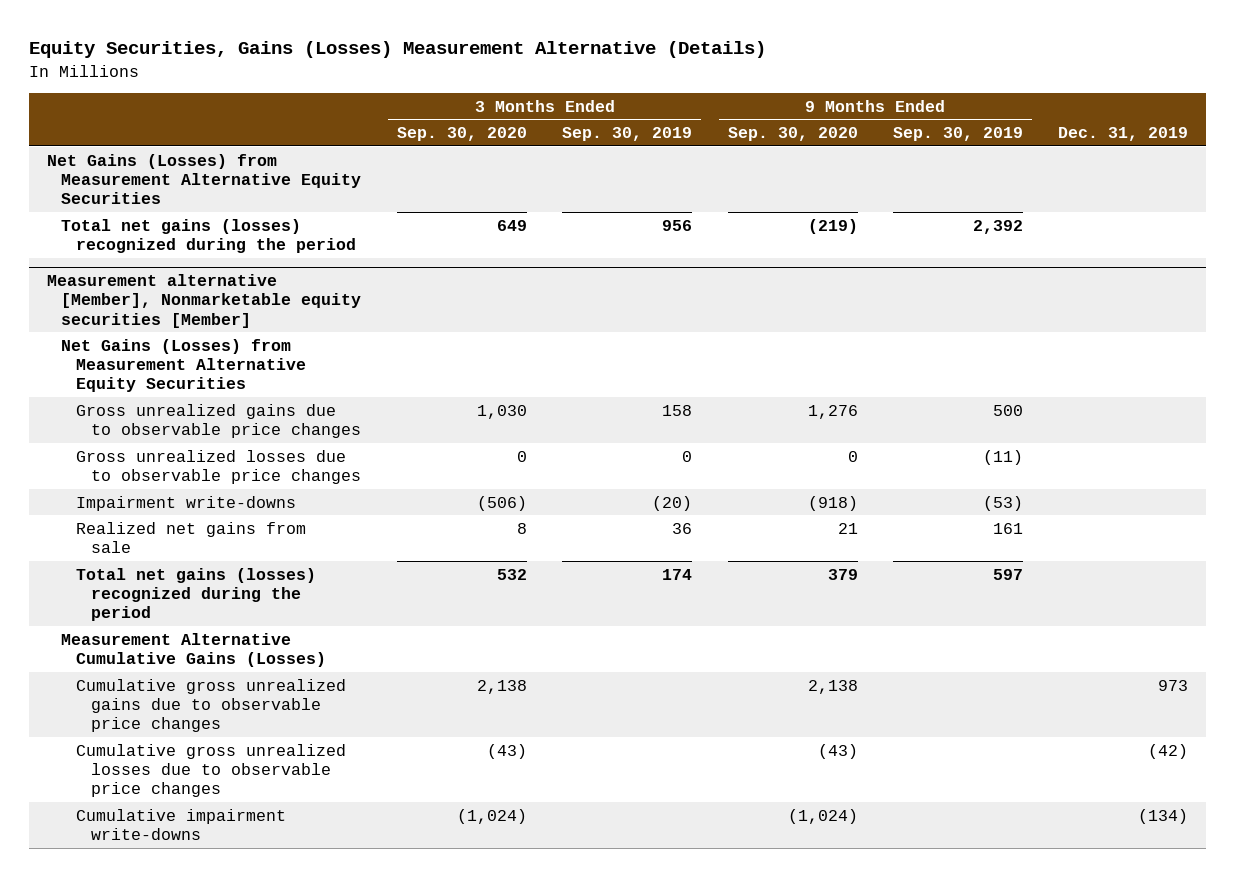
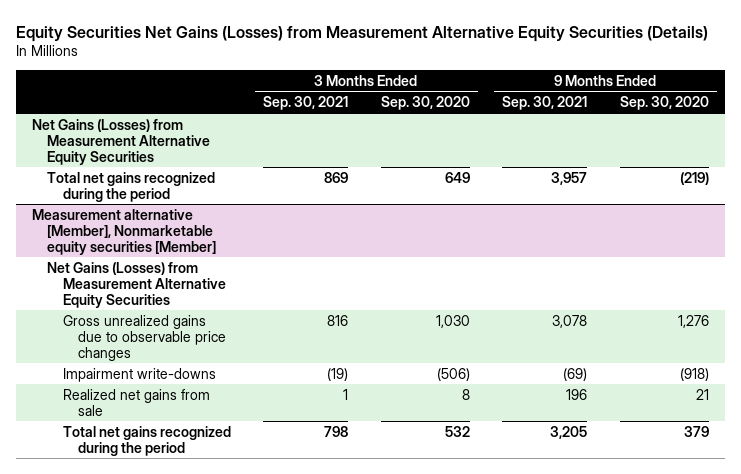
- Equity Securities, Gains (Losses) Measurement Alternative (Details)
+ Equity Securities Net Gains (Losses) from Measurement Alternative Equity Securities (Details)
- | 3 Months Ended Sep. 30, 2020 | 3 Months Ended Sep. 30, 2019 | 9 Months Ended Sep. 30, 2020 | 9 Months Ended Sep. 30, 2019 | Dec. 31, 2019
+ | 3 Months Ended Sep. 30, 2021 | 3 Months Ended Sep. 30, 2020 | 9 Months Ended Sep. 30, 2021 | 9 Months Ended Sep. 30, 2020
- Total net gains (losses) recognized during the period | 649 | 956 | (219) | 2,392 |
+ Total net gains recognized during the period | 869 | 649 | 3,957 | (219)
@ Measurement alternative [Member], Nonmarketable equity securities [Member]
- Gross unrealized losses due to observable price changes | 0 | 0 | 0 | (11) |
- Total net gains (losses) recognized during the period | 532 | 174 | 379 | 597 |
- Measurement Alternative Cumulative Gains (Losses)
- Cumulative gross unrealized gains due to observable price changes | 2,138 | | 2,138 | | 973
- Cumulative gross unrealized losses due to observable price changes | (43) | | (43) | | (42)
- Cumulative impairment write-downs | (1,024) | | (1,024) | | (134)
+ Total net gains recognized during the period | 798 | 532 | 3,205 | 379

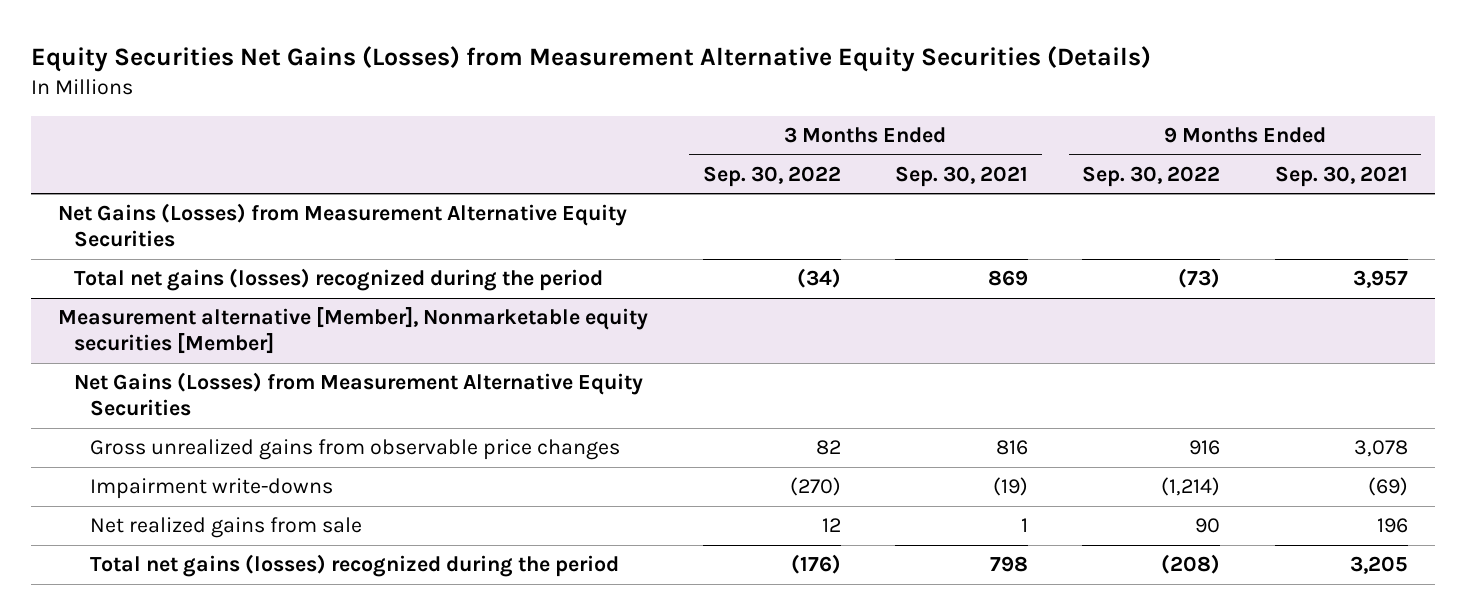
- | 3 Months Ended Sep. 30, 2021 | 3 Months Ended Sep. 30, 2020 | 9 Months Ended Sep. 30, 2021 | 9 Months Ended Sep. 30, 2020
+ | 3 Months Ended Sep. 30, 2022 | 3 Months Ended Sep. 30, 2021 | 9 Months Ended Sep. 30, 2022 | 9 Months Ended Sep. 30, 2021
- Total net gains recognized during the period | 869 | 649 | 3,957 | (219)
+ Total net gains (losses) recognized during the period | (34) | 869 | (73) | 3,957
@ Measurement alternative [Member], Nonmarketable equity securities [Member]
- Gross unrealized gains due to observable price changes | 816 | 1,030 | 3,078 | 1,276
+ Gross unrealized gains from observable price changes | 82 | 816 | 916 | 3,078
- Realized net gains from sale | 1 | 8 | 196 | 21
- Total net gains recognized during the period | 798 | 532 | 3,205 | 379
+ Net realized gains from sale | 12 | 1 | 90 | 196
+ Total net gains (losses) recognized during the period | (176) | 798 | (208) | 3,205

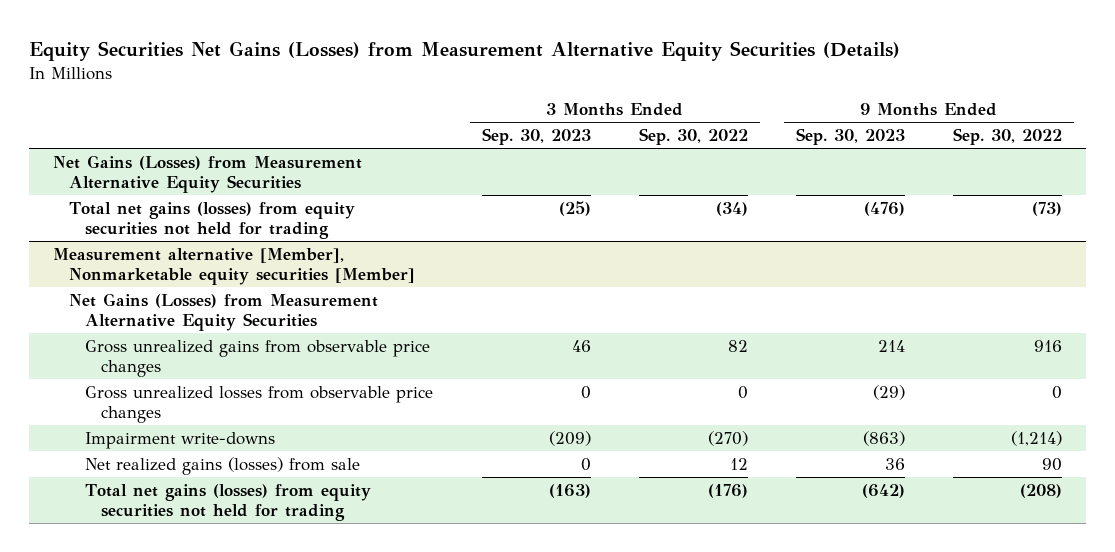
- | 3 Months Ended Sep. 30, 2022 | 3 Months Ended Sep. 30, 2021 | 9 Months Ended Sep. 30, 2022 | 9 Months Ended Sep. 30, 2021
+ | 3 Months Ended Sep. 30, 2023 | 3 Months Ended Sep. 30, 2022 | 9 Months Ended Sep. 30, 2023 | 9 Months Ended Sep. 30, 2022
- Total net gains (losses) recognized during the period | (34) | 869 | (73) | 3,957
+ Total net gains (losses) from equity securities not held for trading | (25) | (34) | (476) | (73)
@ Measurement alternative [Member], Nonmarketable equity securities [Member]
+ Gross unrealized losses from observable price changes | 0 | 0 | (29) | 0
- Net realized gains from sale | 12 | 1 | 90 | 196
- Total net gains (losses) recognized during the period | (176) | 798 | (208) | 3,205
+ Net realized gains (losses) from sale | 0 | 12 | 36 | 90
+ Total net gains (losses) from equity securities not held for trading | (163) | (176) | (642) | (208)

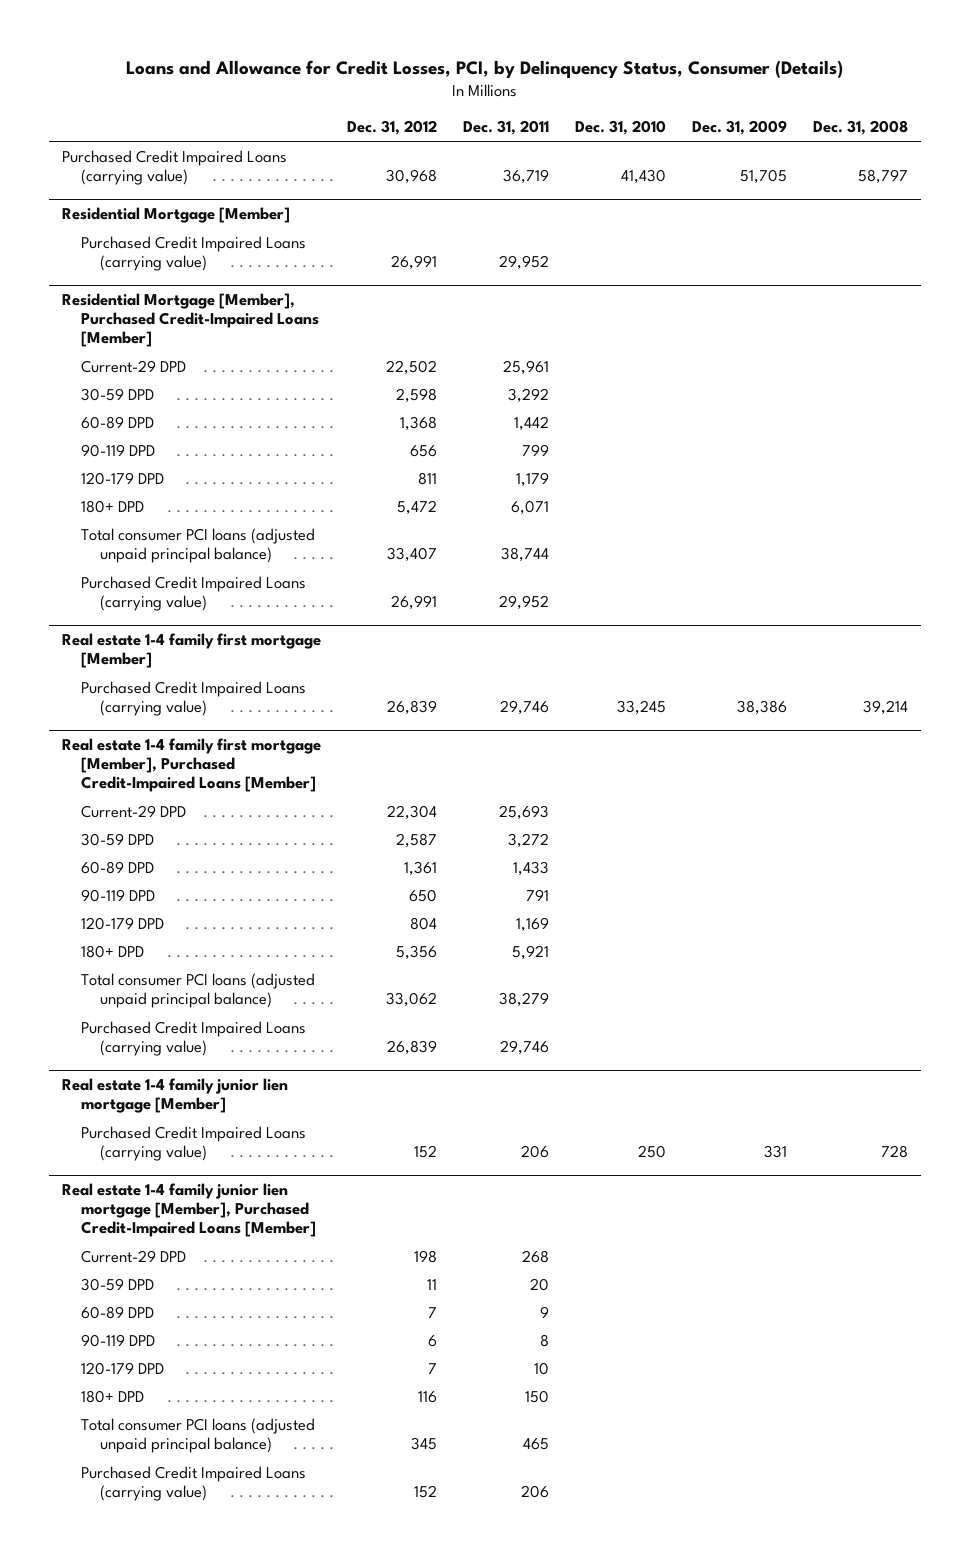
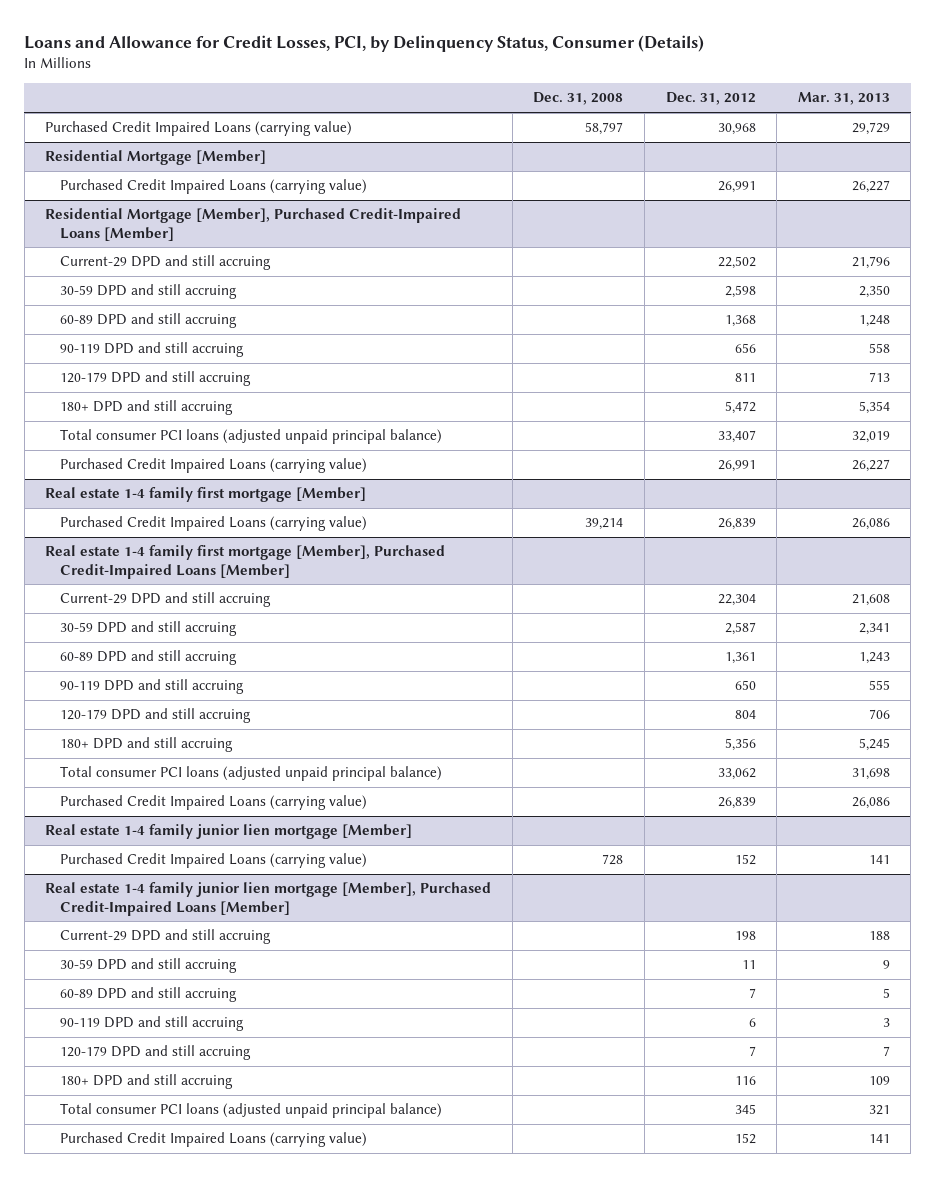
- | Dec. 31, 2012 | Dec. 31, 2011 | Dec. 31, 2010 | Dec. 31, 2009 | Dec. 31, 2008
+ | Dec. 31, 2008 | Dec. 31, 2012 | Mar. 31, 2013
@ Residential Mortgage [Member], Purchased Credit-Impaired Loans [Member]
- Current-29 DPD | 22,502 | 25,961 | | |
- 30-59 DPD | 2,598 | 3,292 | | |
- 60-89 DPD | 1,368 | 1,442 | | |
- 90-119 DPD | 656 | 799 | | |
- 120-179 DPD | 811 | 1,179 | | |
- 180+ DPD | 5,472 | 6,071 | | |
+ Current-29 DPD and still accruing | | 22,502 | 21,796
+ 30-59 DPD and still accruing | | 2,598 | 2,350
+ 60-89 DPD and still accruing | | 1,368 | 1,248
+ 90-119 DPD and still accruing | | 656 | 558
+ 120-179 DPD and still accruing | | 811 | 713
+ 180+ DPD and still accruing | | 5,472 | 5,354
@ Real estate 1-4 family first mortgage [Member], Purchased Credit-Impaired Loans [Member]
- Current-29 DPD | 22,304 | 25,693 | | |
- 30-59 DPD | 2,587 | 3,272 | | |
- 60-89 DPD | 1,361 | 1,433 | | |
- 90-119 DPD | 650 | 791 | | |
- 120-179 DPD | 804 | 1,169 | | |
- 180+ DPD | 5,356 | 5,921 | | |
+ Current-29 DPD and still accruing | | 22,304 | 21,608
+ 30-59 DPD and still accruing | | 2,587 | 2,341
+ 60-89 DPD and still accruing | | 1,361 | 1,243
+ 90-119 DPD and still accruing | | 650 | 555
+ 120-179 DPD and still accruing | | 804 | 706
+ 180+ DPD and still accruing | | 5,356 | 5,245
@ Real estate 1-4 family junior lien mortgage [Member], Purchased Credit-Impaired Loans [Member]
- Current-29 DPD | 198 | 268 | | |
- 30-59 DPD | 11 | 20 | | |
- 60-89 DPD | 7 | 9 | | |
- 90-119 DPD | 6 | 8 | | |
- 120-179 DPD | 7 | 10 | | |
- 180+ DPD | 116 | 150 | | |
+ Current-29 DPD and still accruing | | 198 | 188
+ 30-59 DPD and still accruing | | 11 | 9
+ 60-89 DPD and still accruing | | 7 | 5
+ 90-119 DPD and still accruing | | 6 | 3
+ 120-179 DPD and still accruing | | 7 | 7
+ 180+ DPD and still accruing | | 116 | 109

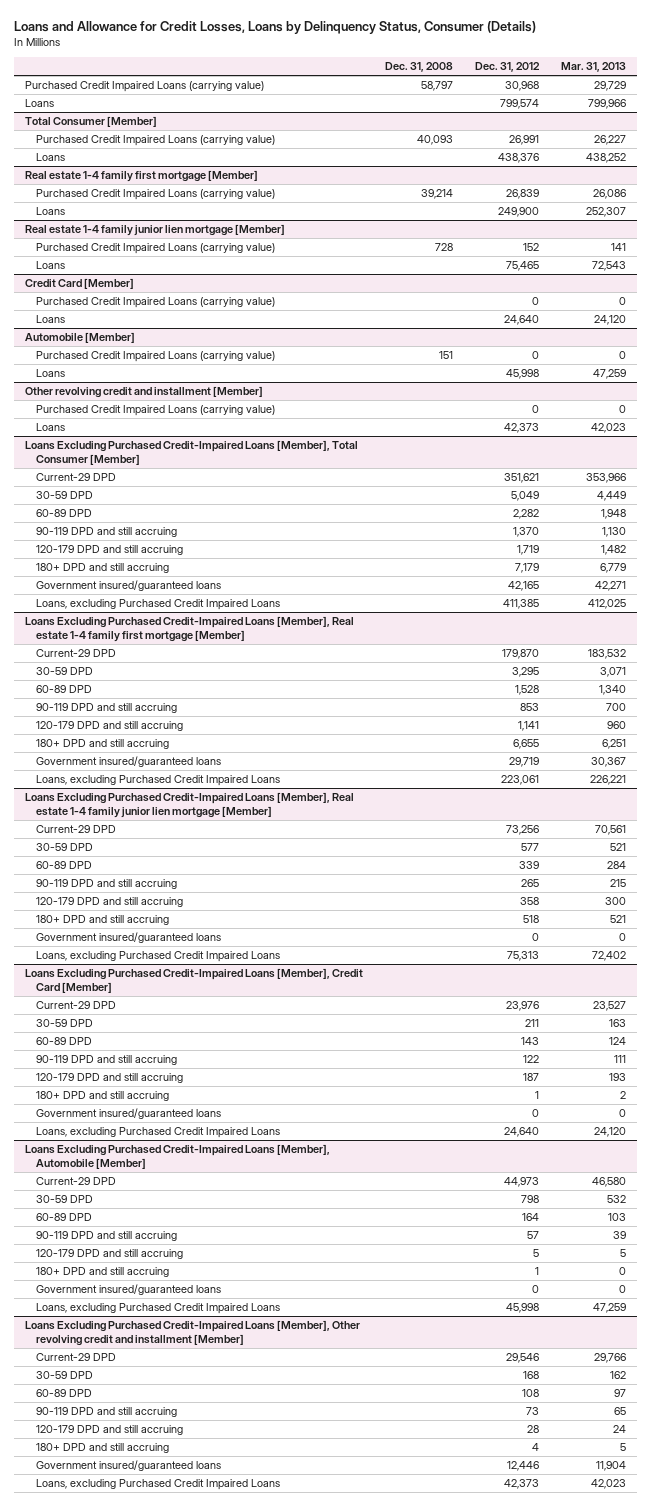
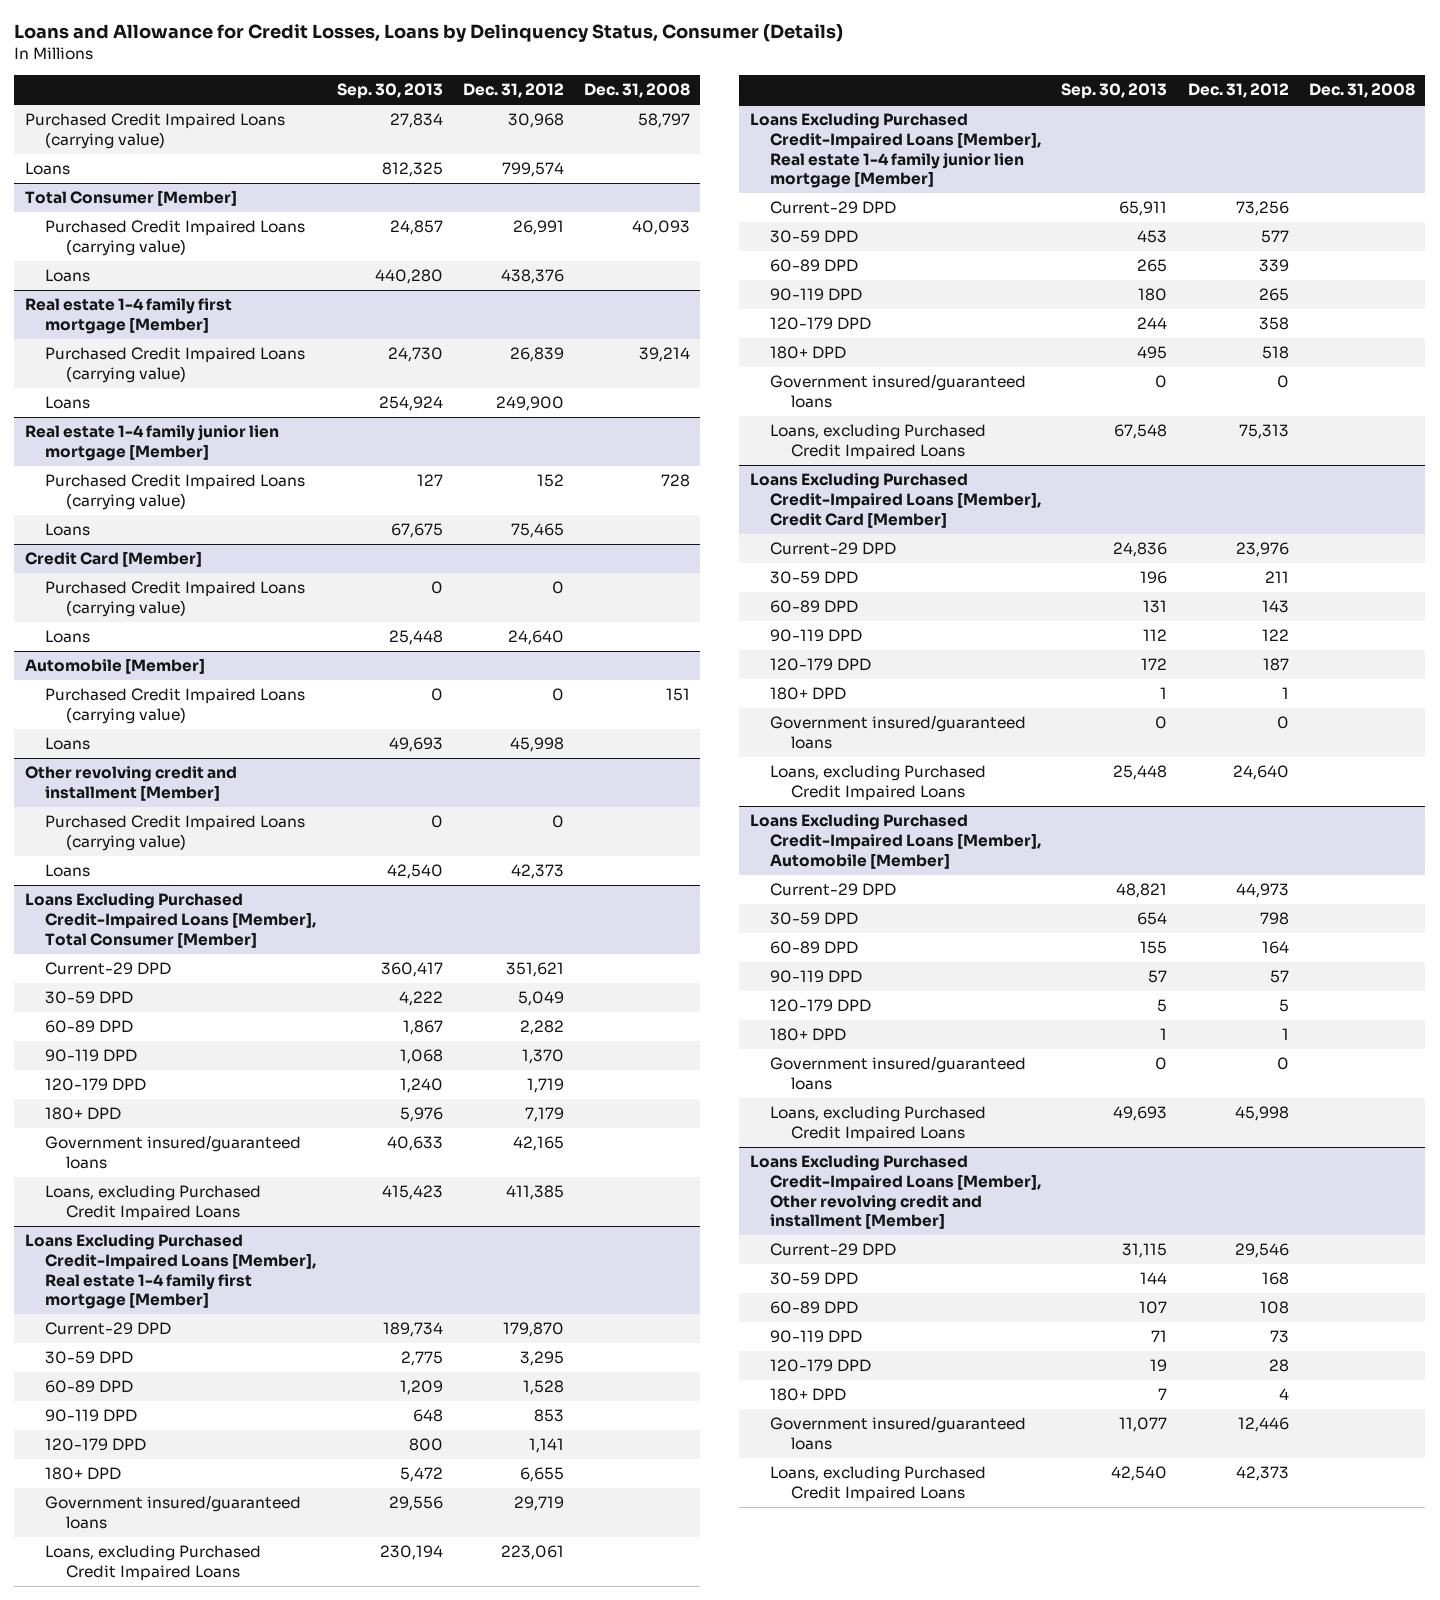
- | Dec. 31, 2008 | Dec. 31, 2012 | Mar. 31, 2013
+ | Sep. 30, 2013 | Dec. 31, 2012 | Dec. 31, 2008
@ Loans Excluding Purchased Credit-Impaired Loans [Member], Total Consumer [Member]
- 90-119 DPD and still accruing | | 1,370 | 1,130
- 120-179 DPD and still accruing | | 1,719 | 1,482
- 180+ DPD and still accruing | | 7,179 | 6,779
+ 90-119 DPD | 1,068 | 1,370 |
+ 120-179 DPD | 1,240 | 1,719 |
+ 180+ DPD | 5,976 | 7,179 |
@ Loans Excluding Purchased Credit-Impaired Loans [Member], Real estate 1-4 family first mortgage [Member]
- 90-119 DPD and still accruing | | 853 | 700
- 120-179 DPD and still accruing | | 1,141 | 960
- 180+ DPD and still accruing | | 6,655 | 6,251
+ 90-119 DPD | 648 | 853 |
+ 120-179 DPD | 800 | 1,141 |
+ 180+ DPD | 5,472 | 6,655 |
@ Loans Excluding Purchased Credit-Impaired Loans [Member], Real estate 1-4 family junior lien mortgage [Member]
- 90-119 DPD and still accruing | | 265 | 215
- 120-179 DPD and still accruing | | 358 | 300
- 180+ DPD and still accruing | | 518 | 521
+ 90-119 DPD | 180 | 265 |
+ 120-179 DPD | 244 | 358 |
+ 180+ DPD | 495 | 518 |
@ Loans Excluding Purchased Credit-Impaired Loans [Member], Credit Card [Member]
- 90-119 DPD and still accruing | | 122 | 111
- 120-179 DPD and still accruing | | 187 | 193
- 180+ DPD and still accruing | | 1 | 2
+ 90-119 DPD | 112 | 122 |
+ 120-179 DPD | 172 | 187 |
+ 180+ DPD | 1 | 1 |
@ Loans Excluding Purchased Credit-Impaired Loans [Member], Automobile [Member]
- 90-119 DPD and still accruing | | 57 | 39
- 120-179 DPD and still accruing | | 5 | 5
- 180+ DPD and still accruing | | 1 | 0
+ 90-119 DPD | 57 | 57 |
+ 120-179 DPD | 5 | 5 |
+ 180+ DPD | 1 | 1 |
@ Loans Excluding Purchased Credit-Impaired Loans [Member], Other revolving credit and installment [Member]
- 90-119 DPD and still accruing | | 73 | 65
- 120-179 DPD and still accruing | | 28 | 24
- 180+ DPD and still accruing | | 4 | 5
+ 90-119 DPD | 71 | 73 |
+ 120-179 DPD | 19 | 28 |
+ 180+ DPD | 7 | 4 |

